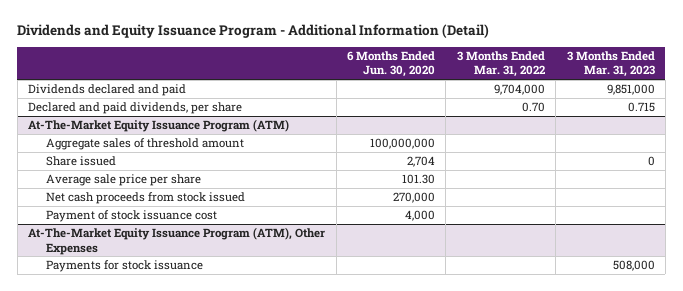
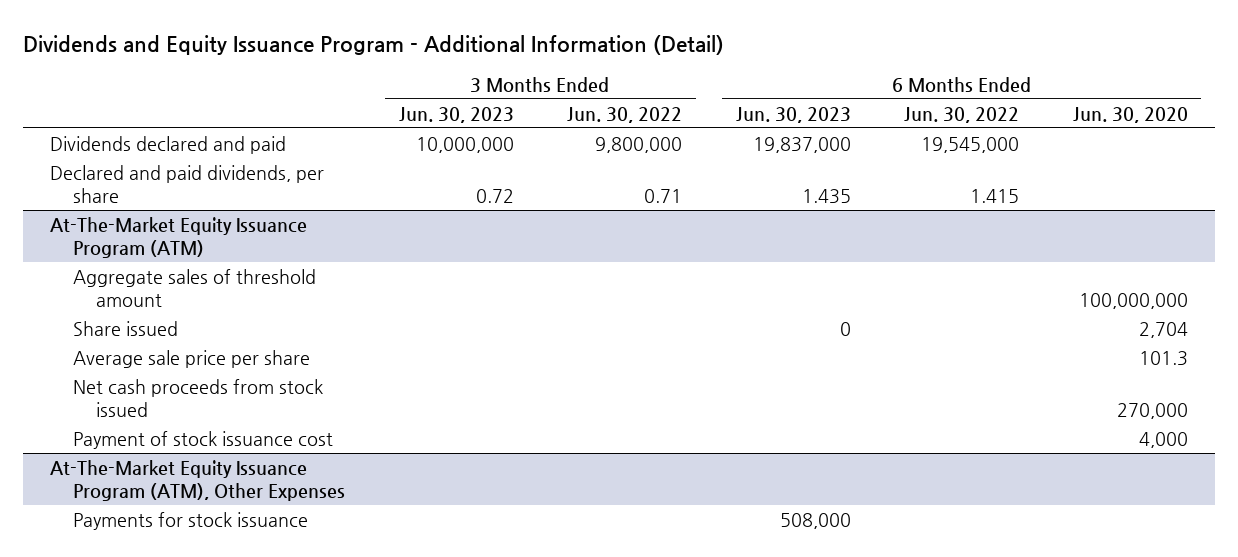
- | 6 Months Ended Jun. 30, 2020 | 3 Months Ended Mar. 31, 2022 | 3 Months Ended Mar. 31, 2023
+ | 3 Months Ended Jun. 30, 2023 | 3 Months Ended Jun. 30, 2022 | 6 Months Ended Jun. 30, 2023 | 6 Months Ended Jun. 30, 2022 | 6 Months Ended Jun. 30, 2020
@ At-The-Market Equity Issuance Program (ATM)
- Average sale price per share | 101.30 | |
+ Average sale price per share | | | | | 101.3

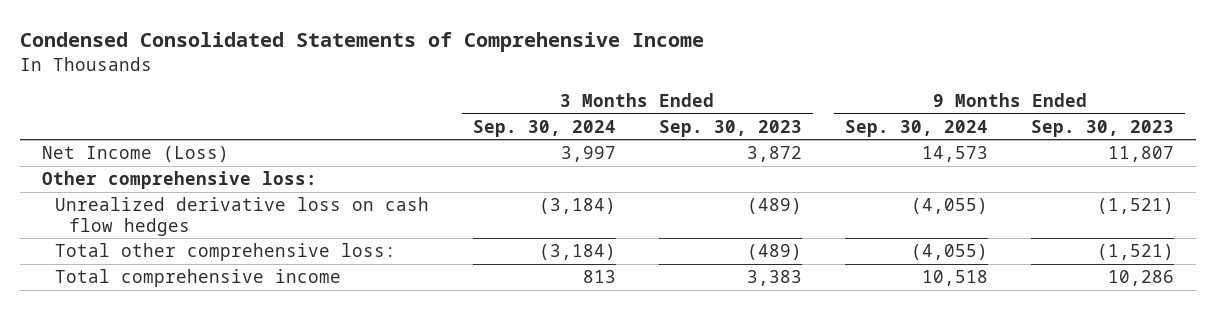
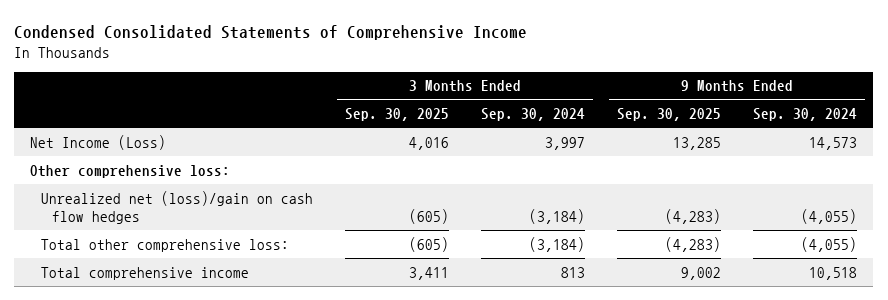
- | 3 Months Ended Sep. 30, 2024 | 3 Months Ended Sep. 30, 2023 | 9 Months Ended Sep. 30, 2024 | 9 Months Ended Sep. 30, 2023
+ | 3 Months Ended Sep. 30, 2025 | 3 Months Ended Sep. 30, 2024 | 9 Months Ended Sep. 30, 2025 | 9 Months Ended Sep. 30, 2024
- Unrealized derivative loss on cash flow hedges | (3,184) | (489) | (4,055) | (1,521)
+ Unrealized net (loss)/gain on cash flow hedges | (605) | (3,184) | (4,283) | (4,055)

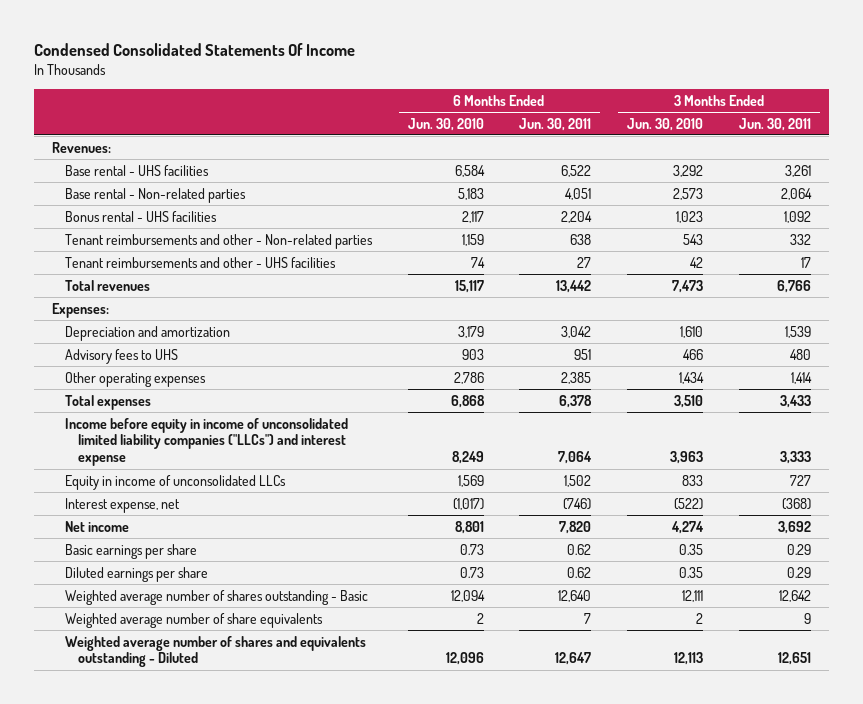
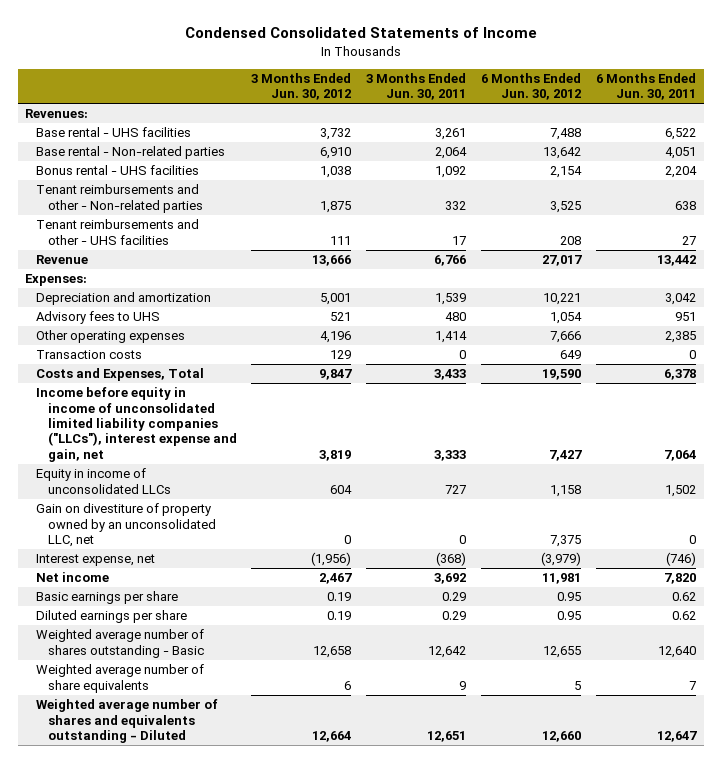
- Condensed Consolidated Statements Of Income
+ Condensed Consolidated Statements of Income
- | 6 Months Ended Jun. 30, 2010 | 6 Months Ended Jun. 30, 2011 | 3 Months Ended Jun. 30, 2010 | 3 Months Ended Jun. 30, 2011
+ | 3 Months Ended Jun. 30, 2012 | 3 Months Ended Jun. 30, 2011 | 6 Months Ended Jun. 30, 2012 | 6 Months Ended Jun. 30, 2011
- Total revenues | 15,117 | 13,442 | 7,473 | 6,766
+ Revenue | 13,666 | 6,766 | 27,017 | 13,442
- Total expenses | 6,868 | 6,378 | 3,510 | 3,433
- Income before equity in income of unconsolidated limited liability companies ("LLCs") and interest expense | 8,249 | 7,064 | 3,963 | 3,333
+ Transaction costs | 129 | 0 | 649 | 0
+ Costs and Expenses, Total | 9,847 | 3,433 | 19,590 | 6,378
+ Income before equity in income of unconsolidated limited liability companies ("LLCs"), interest expense and gain, net | 3,819 | 3,333 | 7,427 | 7,064
+ Gain on divestiture of property owned by an unconsolidated LLC, net | 0 | 0 | 7,375 | 0

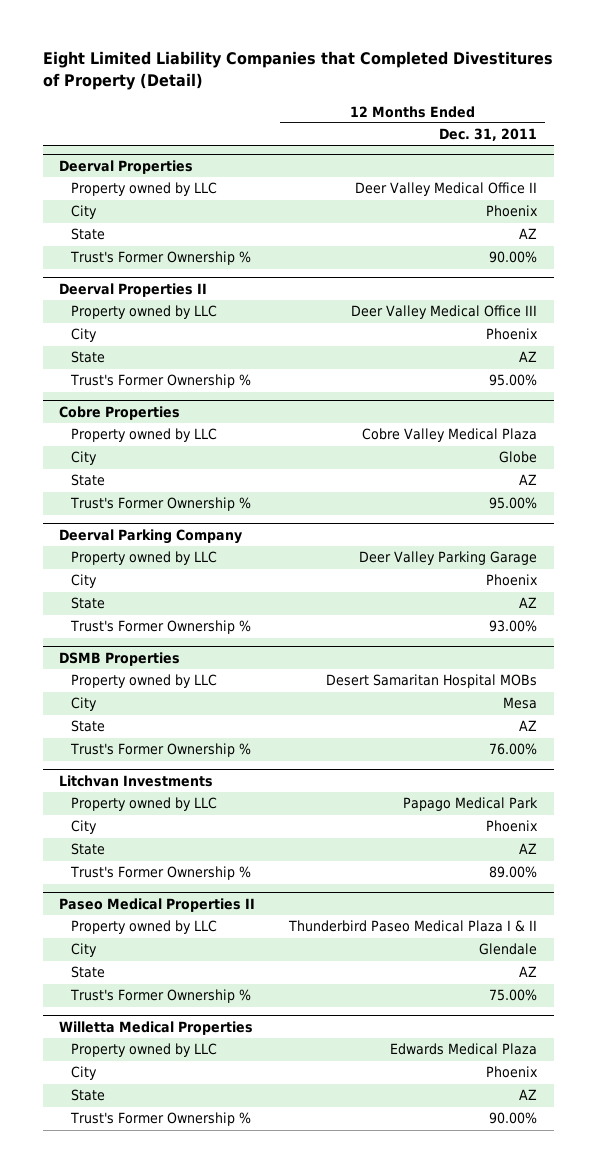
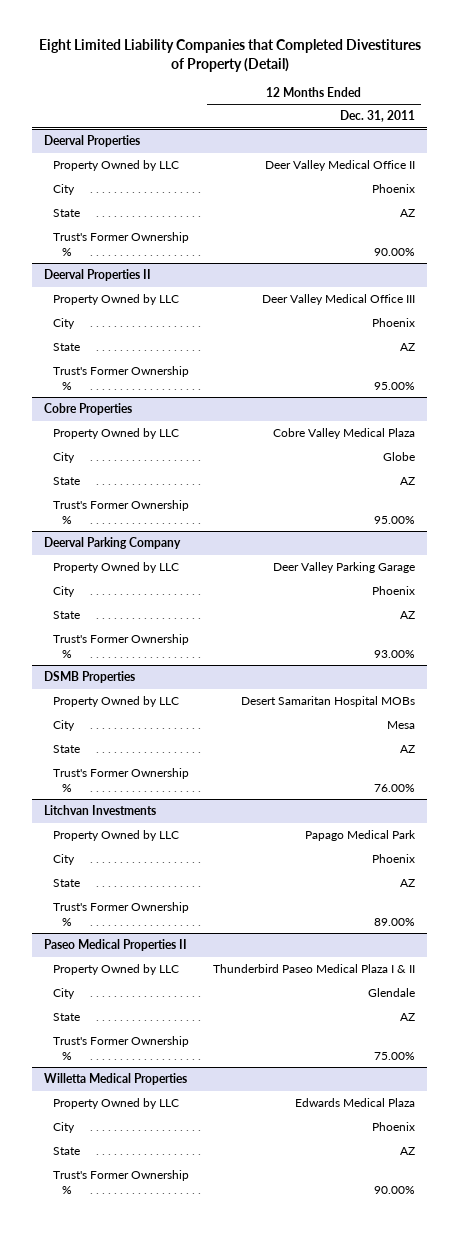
@ Deerval Properties
- Property owned by LLC | Deer Valley Medical Office II
+ Property Owned by LLC | Deer Valley Medical Office II
@ Deerval Properties II
- Property owned by LLC | Deer Valley Medical Office III
+ Property Owned by LLC | Deer Valley Medical Office III
@ Cobre Properties
- Property owned by LLC | Cobre Valley Medical Plaza
+ Property Owned by LLC | Cobre Valley Medical Plaza
@ Deerval Parking Company
- Property owned by LLC | Deer Valley Parking Garage
+ Property Owned by LLC | Deer Valley Parking Garage
@ DSMB Properties
- Property owned by LLC | Desert Samaritan Hospital MOBs
+ Property Owned by LLC | Desert Samaritan Hospital MOBs
@ Litchvan Investments
- Property owned by LLC | Papago Medical Park
+ Property Owned by LLC | Papago Medical Park
@ Paseo Medical Properties II
- Property owned by LLC | Thunderbird Paseo Medical Plaza I & II
+ Property Owned by LLC | Thunderbird Paseo Medical Plaza I & II
@ Willetta Medical Properties
- Property owned by LLC | Edwards Medical Plaza
+ Property Owned by LLC | Edwards Medical Plaza

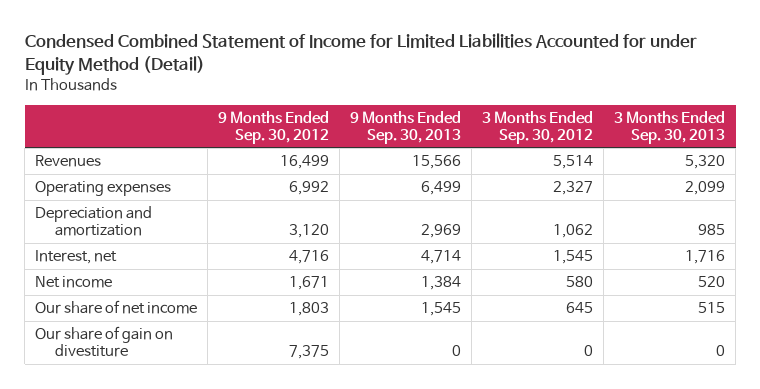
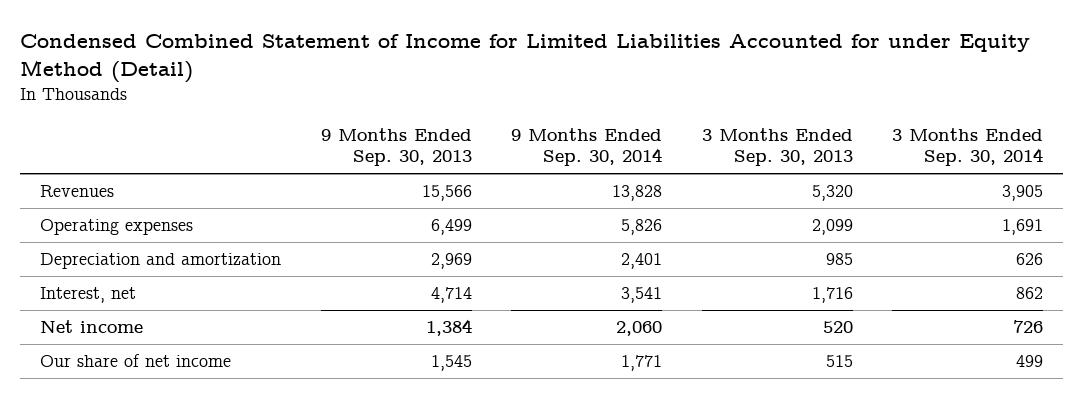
- | 9 Months Ended Sep. 30, 2012 | 9 Months Ended Sep. 30, 2013 | 3 Months Ended Sep. 30, 2012 | 3 Months Ended Sep. 30, 2013
+ | 9 Months Ended Sep. 30, 2013 | 9 Months Ended Sep. 30, 2014 | 3 Months Ended Sep. 30, 2013 | 3 Months Ended Sep. 30, 2014
- Our share of gain on divestiture | 7,375 | 0 | 0 | 0

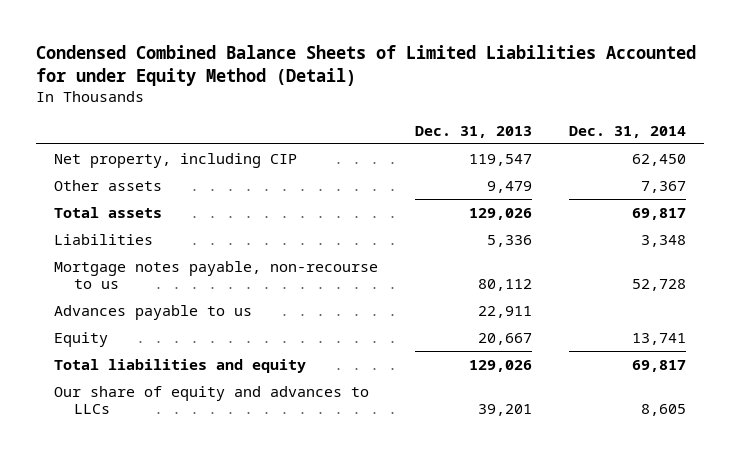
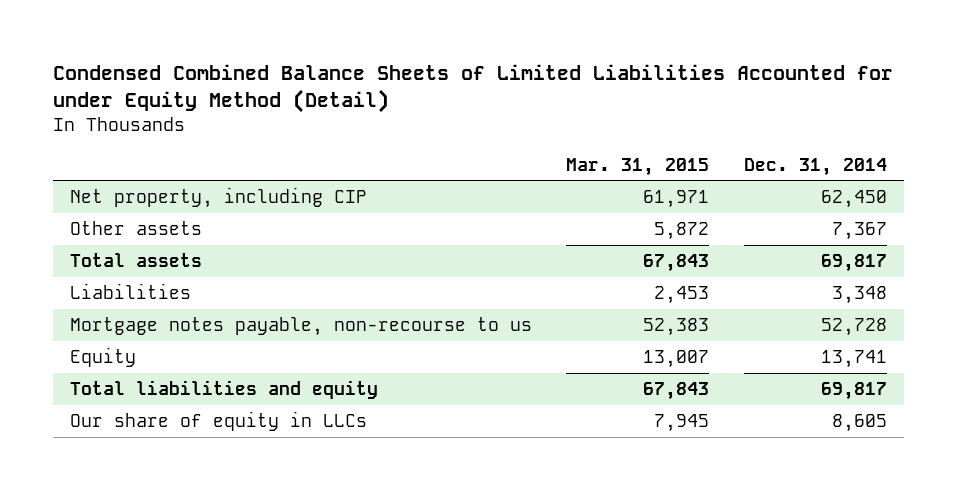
- | Dec. 31, 2013 | Dec. 31, 2014
+ | Mar. 31, 2015 | Dec. 31, 2014
- Advances payable to us | 22,911 |
- Our share of equity and advances to LLCs | 39,201 | 8,605
+ Our share of equity in LLCs | 7,945 | 8,605

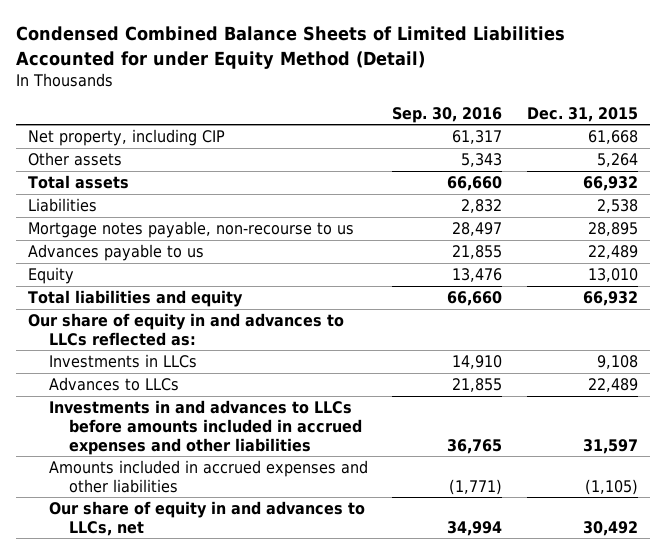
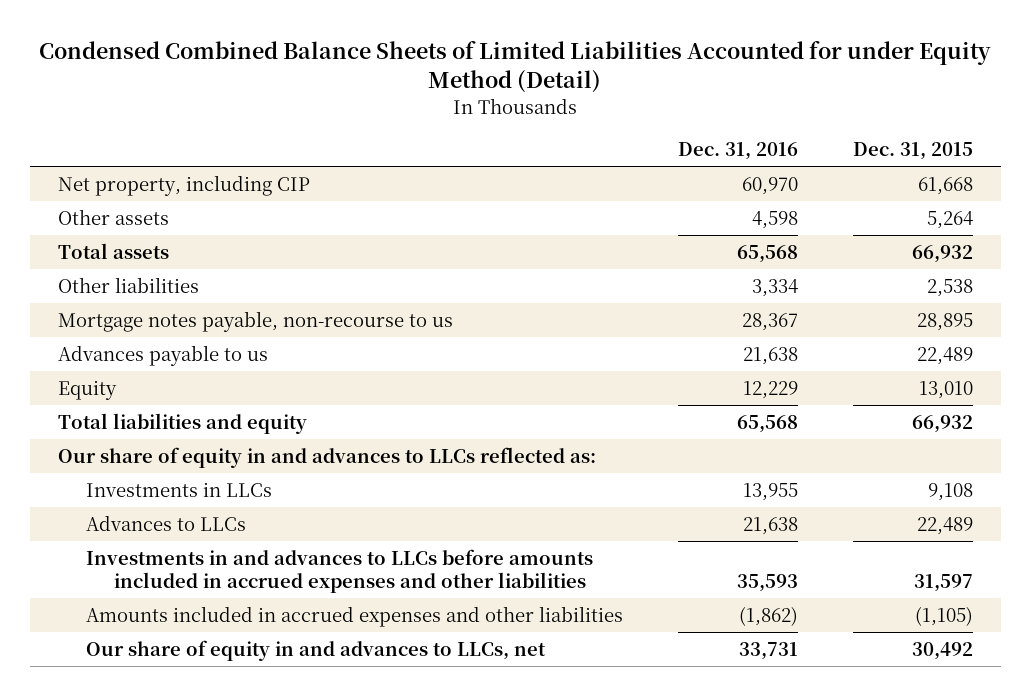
- | Sep. 30, 2016 | Dec. 31, 2015
+ | Dec. 31, 2016 | Dec. 31, 2015
- Liabilities | 2,832 | 2,538
+ Other liabilities | 3,334 | 2,538

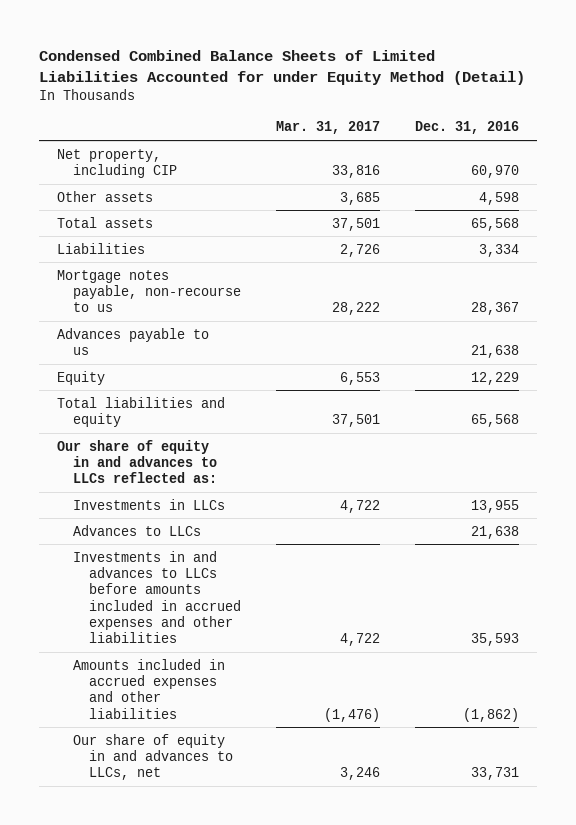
- | Dec. 31, 2016 | Dec. 31, 2015
+ | Mar. 31, 2017 | Dec. 31, 2016
- Other liabilities | 3,334 | 2,538
+ Liabilities | 2,726 | 3,334

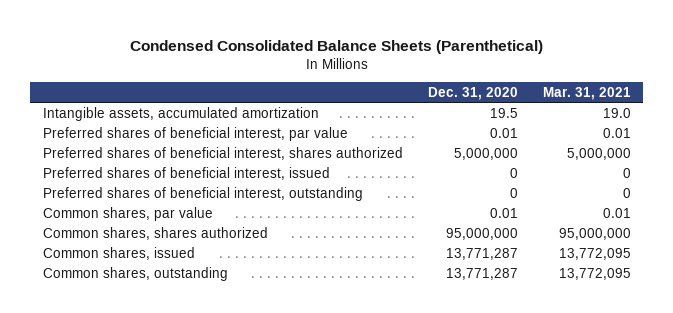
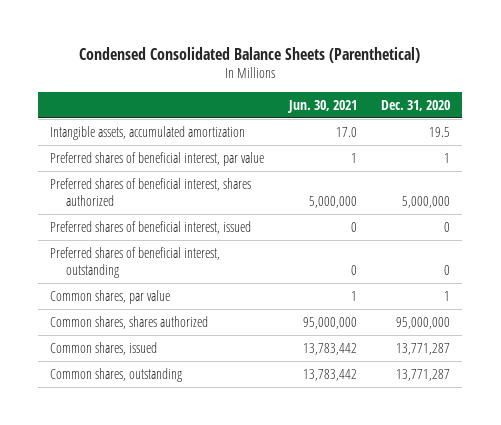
- | Dec. 31, 2020 | Mar. 31, 2021
+ | Jun. 30, 2021 | Dec. 31, 2020
- Preferred shares of beneficial interest, par value | 0.01 | 0.01
+ Preferred shares of beneficial interest, par value | 1 | 1
- Common shares, par value | 0.01 | 0.01
+ Common shares, par value | 1 | 1

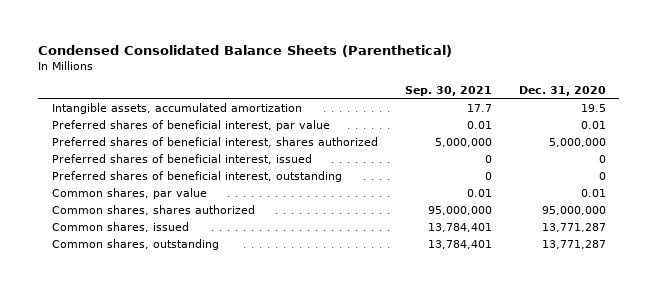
- | Jun. 30, 2021 | Dec. 31, 2020
+ | Sep. 30, 2021 | Dec. 31, 2020
- Preferred shares of beneficial interest, par value | 1 | 1
+ Preferred shares of beneficial interest, par value | 0.01 | 0.01
- Common shares, par value | 1 | 1
+ Common shares, par value | 0.01 | 0.01

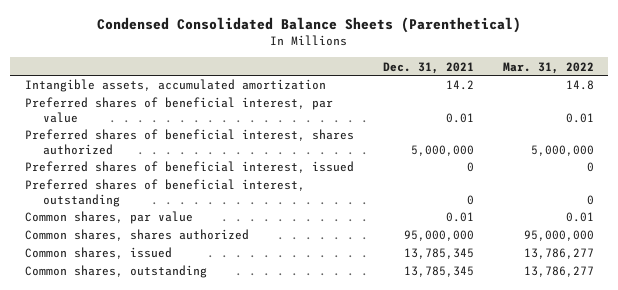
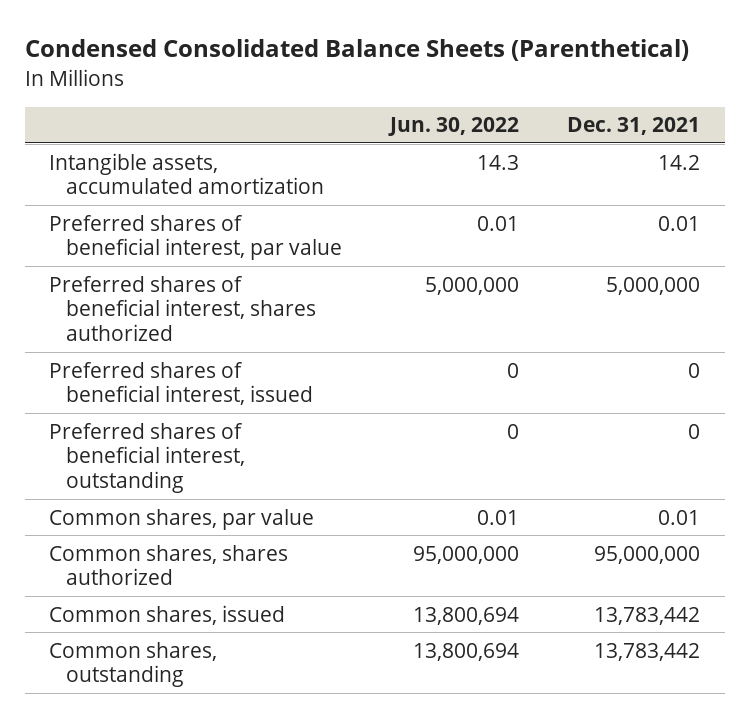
- | Dec. 31, 2021 | Mar. 31, 2022
+ | Jun. 30, 2022 | Dec. 31, 2021
- Common shares, issued | 13,785,345 | 13,786,277
- Common shares, outstanding | 13,785,345 | 13,786,277
+ Common shares, issued | 13,800,694 | 13,783,442
+ Common shares, outstanding | 13,800,694 | 13,783,442

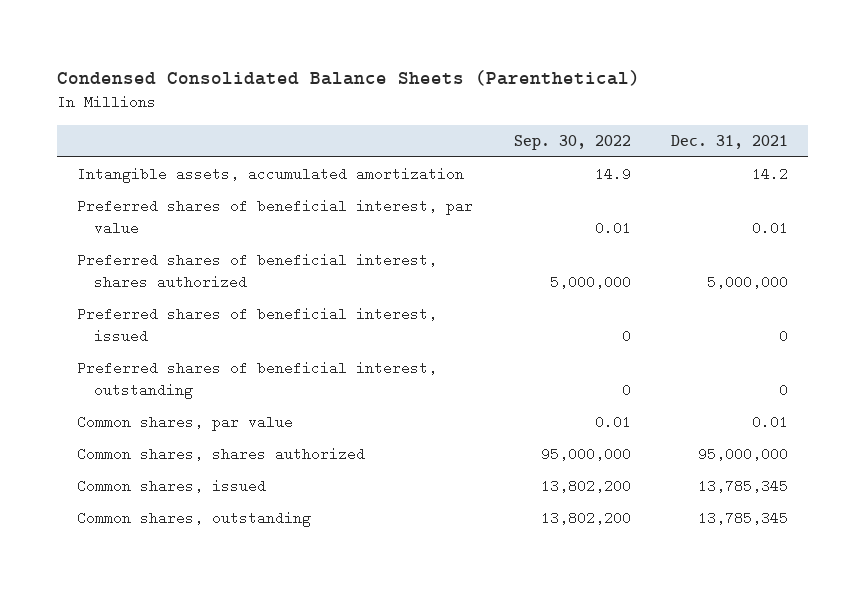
- | Jun. 30, 2022 | Dec. 31, 2021
+ | Sep. 30, 2022 | Dec. 31, 2021
- Common shares, issued | 13,800,694 | 13,783,442
- Common shares, outstanding | 13,800,694 | 13,783,442
+ Common shares, issued | 13,802,200 | 13,785,345
+ Common shares, outstanding | 13,802,200 | 13,785,345

